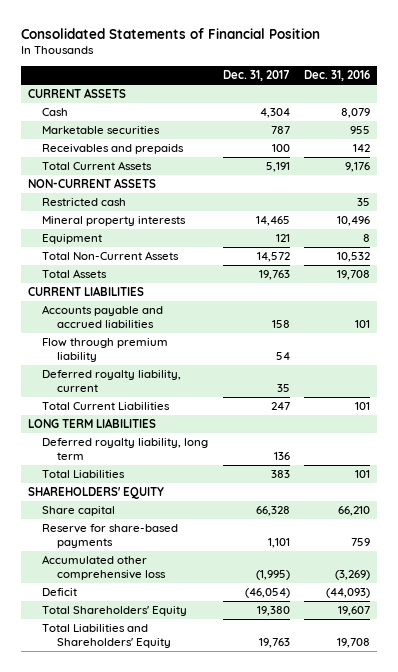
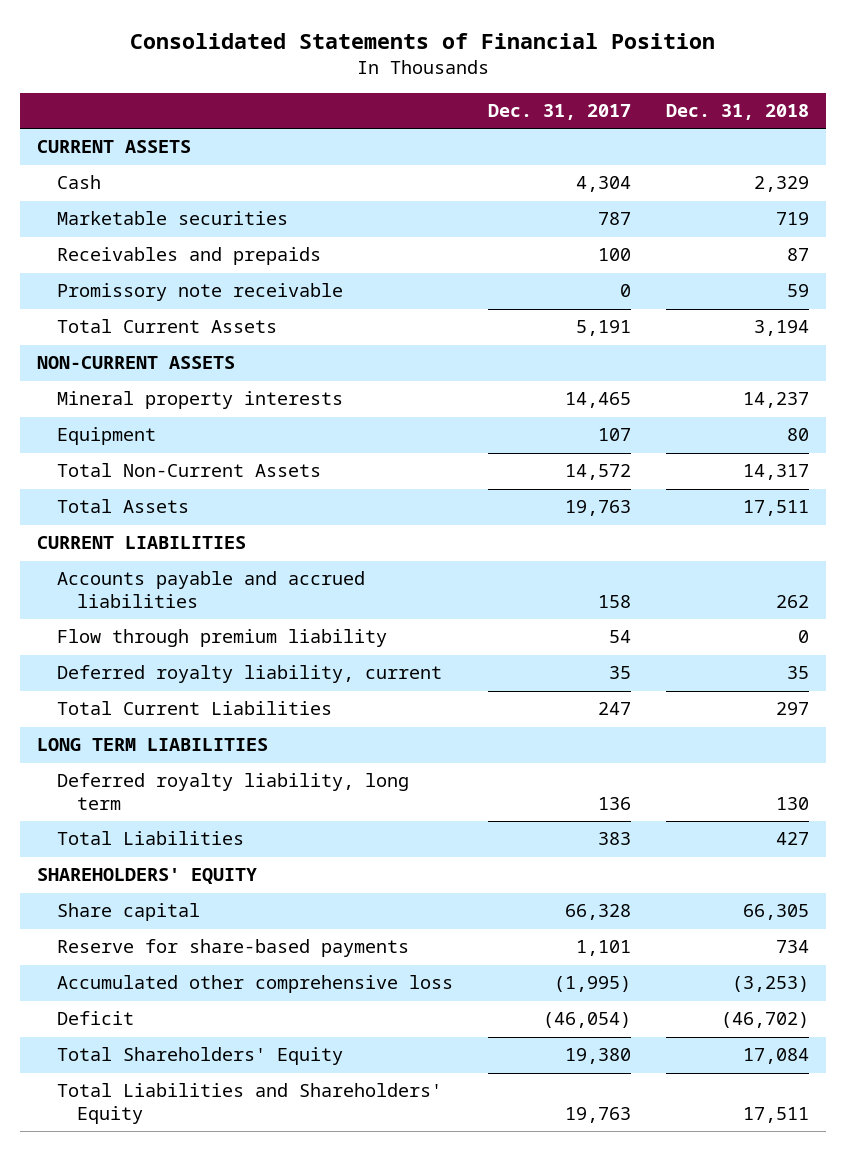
- | Dec. 31, 2017 | Dec. 31, 2016
+ | Dec. 31, 2017 | Dec. 31, 2018
+ Promissory note receivable | 0 | 59
- Restricted cash | | 35
- Equipment | 121 | 8
+ Equipment | 107 | 80

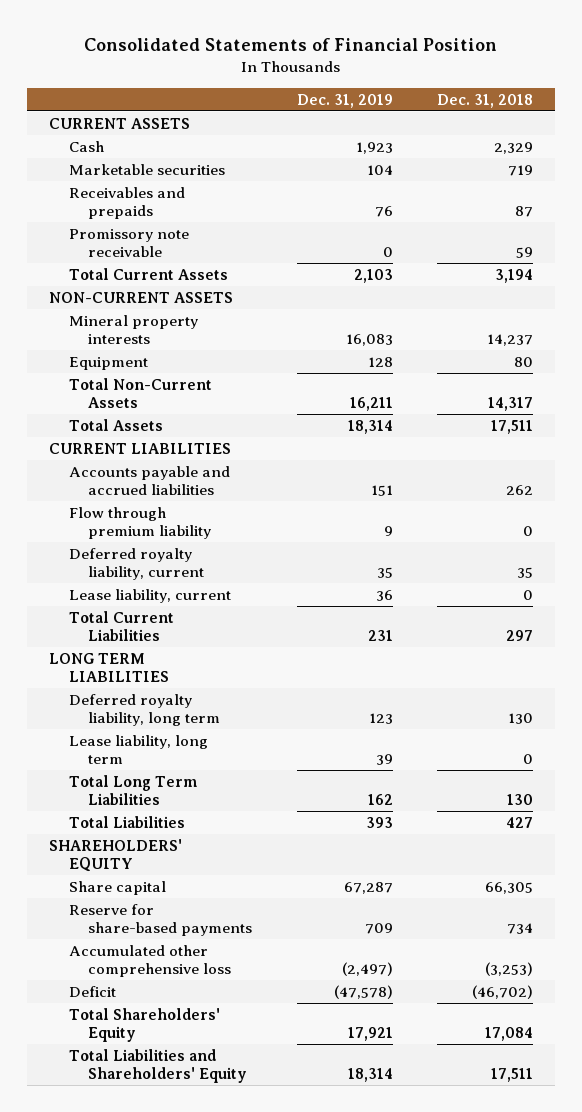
- | Dec. 31, 2017 | Dec. 31, 2018
+ | Dec. 31, 2019 | Dec. 31, 2018
+ Lease liability, current | 36 | 0
+ Lease liability, long term | 39 | 0
+ Total Long Term Liabilities | 162 | 130

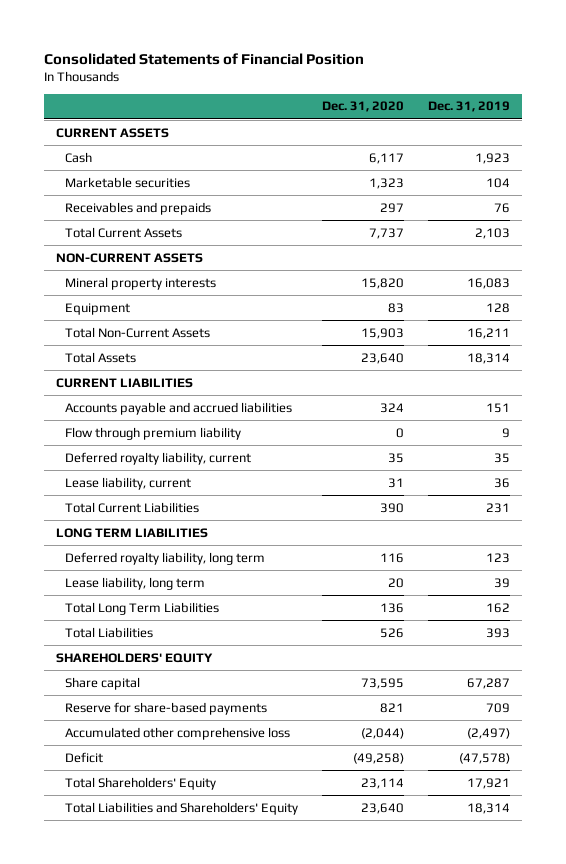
- | Dec. 31, 2019 | Dec. 31, 2018
+ | Dec. 31, 2020 | Dec. 31, 2019
- Promissory note receivable | 0 | 59

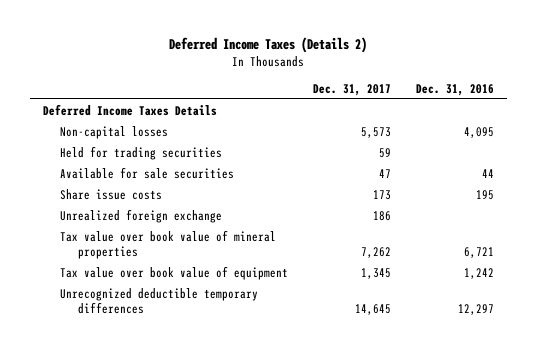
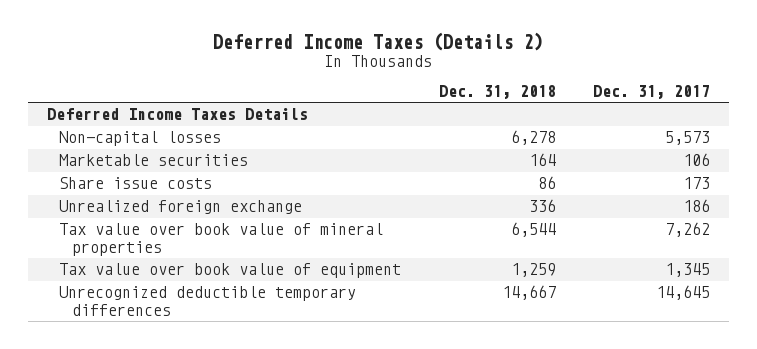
- | Dec. 31, 2017 | Dec. 31, 2016
+ | Dec. 31, 2018 | Dec. 31, 2017
- Held for trading securities | 59 |
- Available for sale securities | 47 | 44
+ Marketable securities | 164 | 106

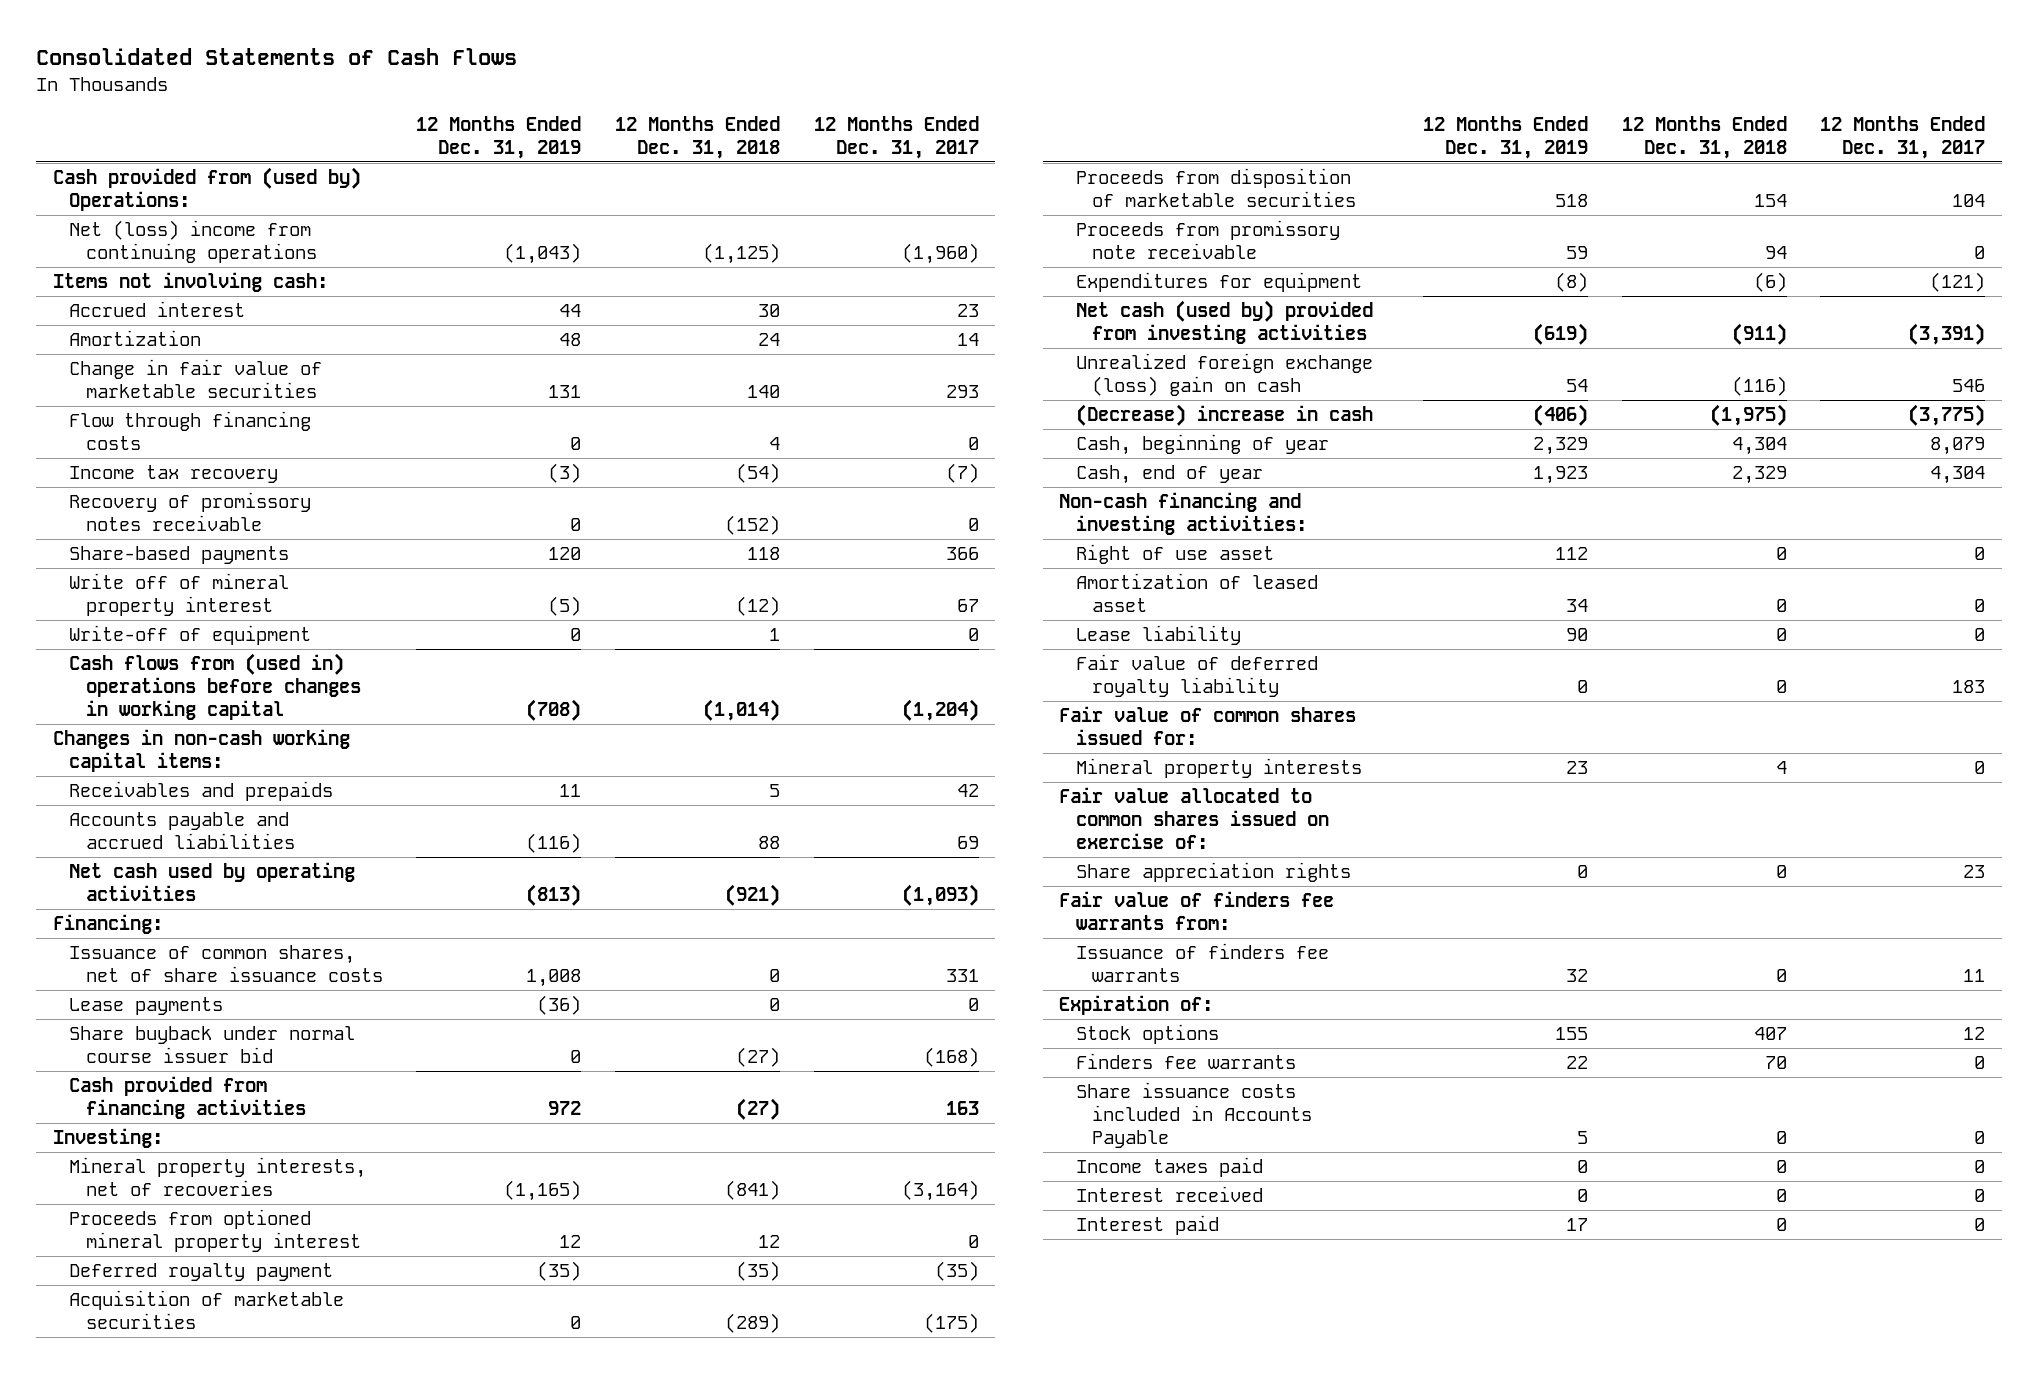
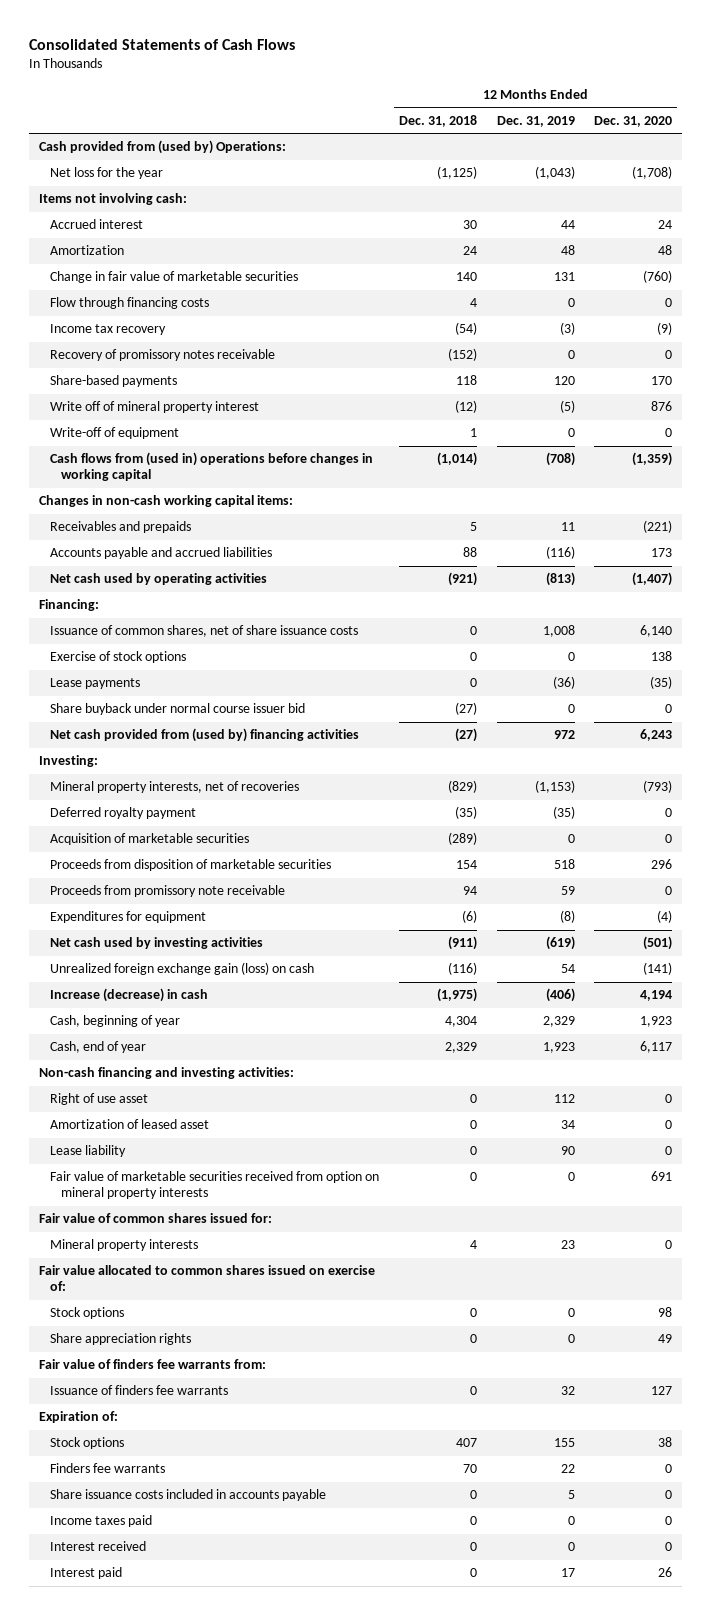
- | 12 Months Ended Dec. 31, 2019 | 12 Months Ended Dec. 31, 2018 | 12 Months Ended Dec. 31, 2017
+ | 12 Months Ended Dec. 31, 2018 | 12 Months Ended Dec. 31, 2019 | 12 Months Ended Dec. 31, 2020
- Net (loss) income from continuing operations | (1,043) | (1,125) | (1,960)
+ Net loss for the year | (1,125) | (1,043) | (1,708)
+ Exercise of stock options | 0 | 0 | 138
- Cash provided from financing activities | 972 | (27) | 163
+ Net cash provided from (used by) financing activities | (27) | 972 | 6,243
- Mineral property interests, net of recoveries | (1,165) | (841) | (3,164)
- Proceeds from optioned mineral property interest | 12 | 12 | 0
+ Mineral property interests, net of recoveries | (829) | (1,153) | (793)
- Net cash (used by) provided from investing activities | (619) | (911) | (3,391)
- Unrealized foreign exchange (loss) gain on cash | 54 | (116) | 546
- (Decrease) increase in cash | (406) | (1,975) | (3,775)
+ Net cash used by investing activities | (911) | (619) | (501)
+ Unrealized foreign exchange gain (loss) on cash | (116) | 54 | (141)
+ Increase (decrease) in cash | (1,975) | (406) | 4,194
- Fair value of deferred royalty liability | 0 | 0 | 183
+ Fair value of marketable securities received from option on mineral property interests | 0 | 0 | 691
+ Stock options | 0 | 0 | 98
- Share issuance costs included in Accounts Payable | 5 | 0 | 0
+ Share issuance costs included in accounts payable | 0 | 5 | 0

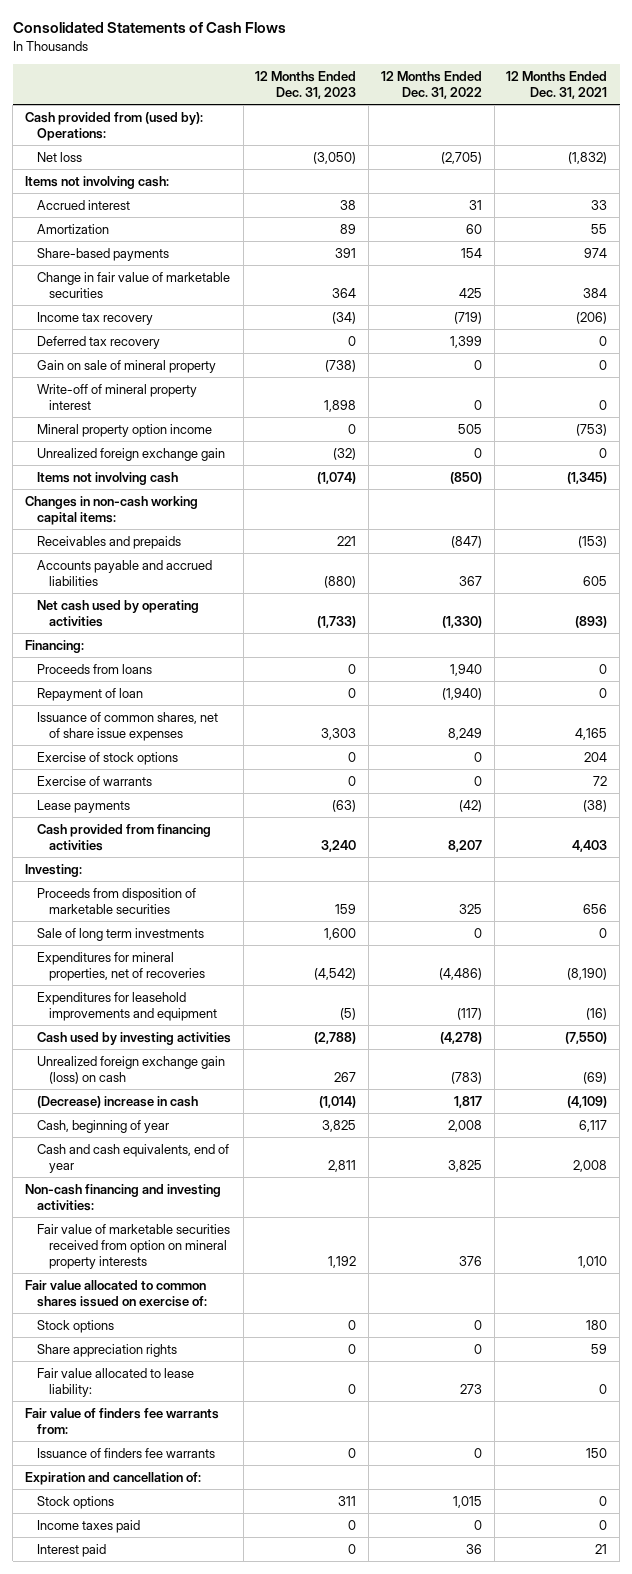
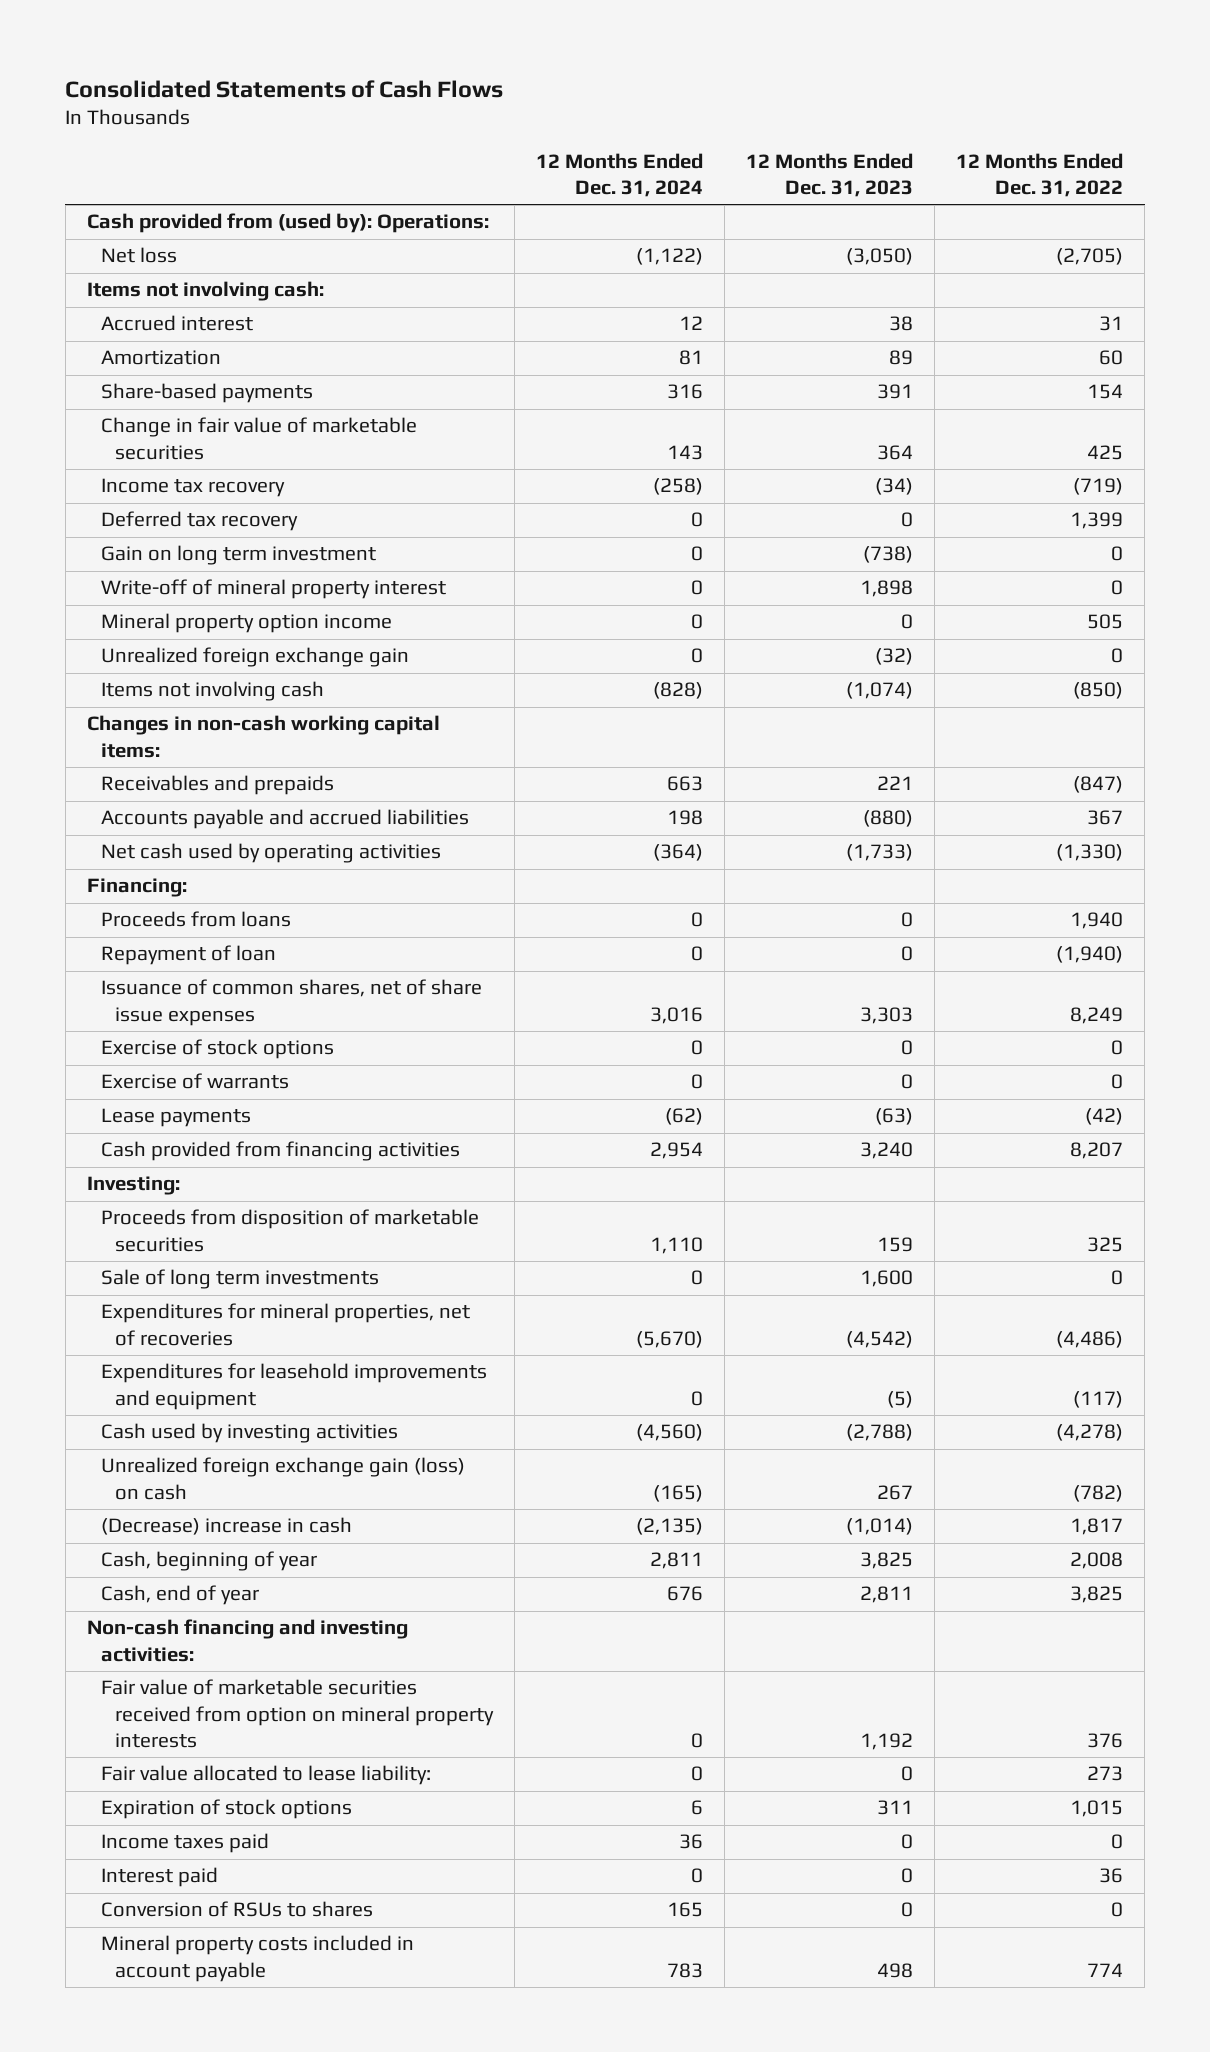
- | 12 Months Ended Dec. 31, 2023 | 12 Months Ended Dec. 31, 2022 | 12 Months Ended Dec. 31, 2021
+ | 12 Months Ended Dec. 31, 2024 | 12 Months Ended Dec. 31, 2023 | 12 Months Ended Dec. 31, 2022
- Gain on sale of mineral property | (738) | 0 | 0
+ Gain on long term investment | 0 | (738) | 0
- Unrealized foreign exchange gain (loss) on cash | 267 | (783) | (69)
+ Unrealized foreign exchange gain (loss) on cash | (165) | 267 | (782)
- Cash and cash equivalents, end of year | 2,811 | 3,825 | 2,008
+ Cash, end of year | 676 | 2,811 | 3,825
- Fair value allocated to common shares issued on exercise of:
- Stock options | 0 | 0 | 180
- Share appreciation rights | 0 | 0 | 59
- Fair value of finders fee warrants from:
- Issuance of finders fee warrants | 0 | 0 | 150
- Expiration and cancellation of:
- Stock options | 311 | 1,015 | 0
+ Expiration of stock options | 6 | 311 | 1,015
+ Conversion of RSUs to shares | 165 | 0 | 0
+ Mineral property costs included in account payable | 783 | 498 | 774

